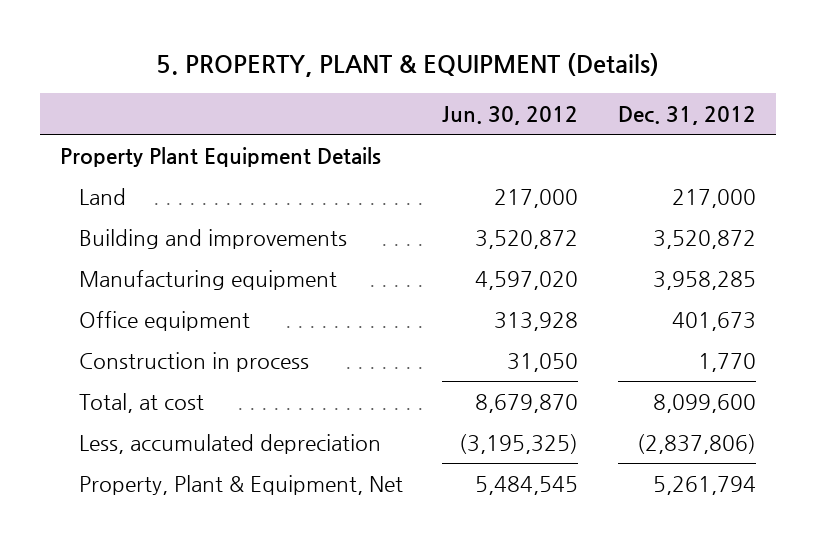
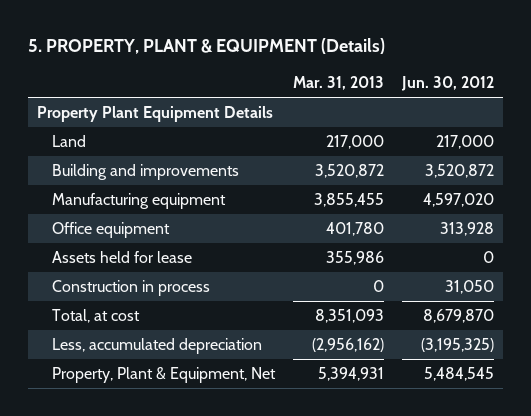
- | Jun. 30, 2012 | Dec. 31, 2012
+ | Mar. 31, 2013 | Jun. 30, 2012
+ Assets held for lease | 355,986 | 0

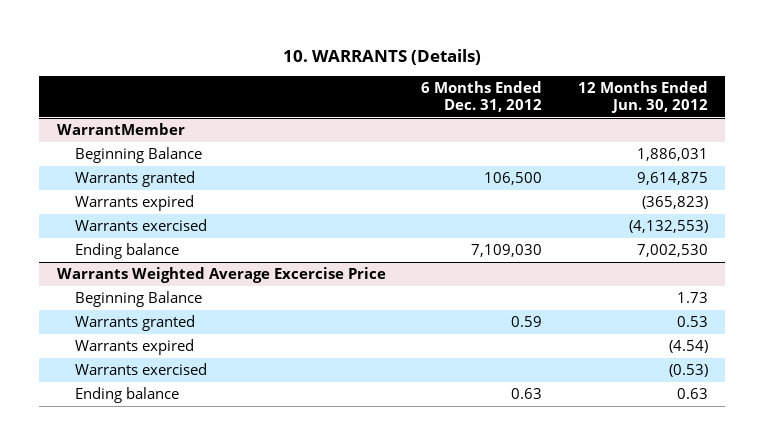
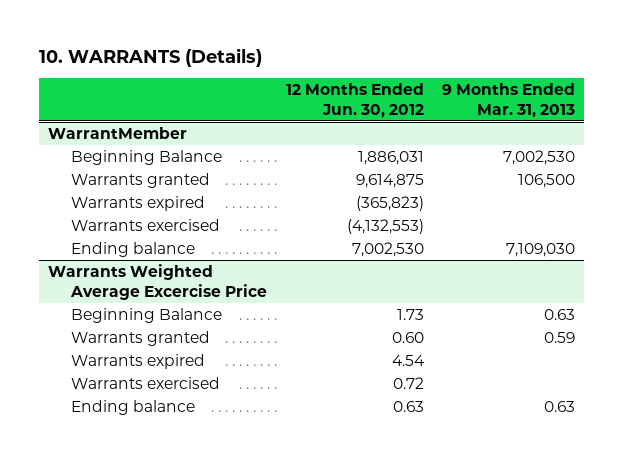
- | 6 Months Ended Dec. 31, 2012 | 12 Months Ended Jun. 30, 2012
+ | 12 Months Ended Jun. 30, 2012 | 9 Months Ended Mar. 31, 2013
@ Warrants Weighted Average Excercise Price
- Warrants granted | 0.59 | 0.53
- Warrants expired | | (4.54)
- Warrants exercised | | (0.53)
+ Warrants granted | 0.60 | 0.59
+ Warrants expired | 4.54 |
+ Warrants exercised | 0.72 |

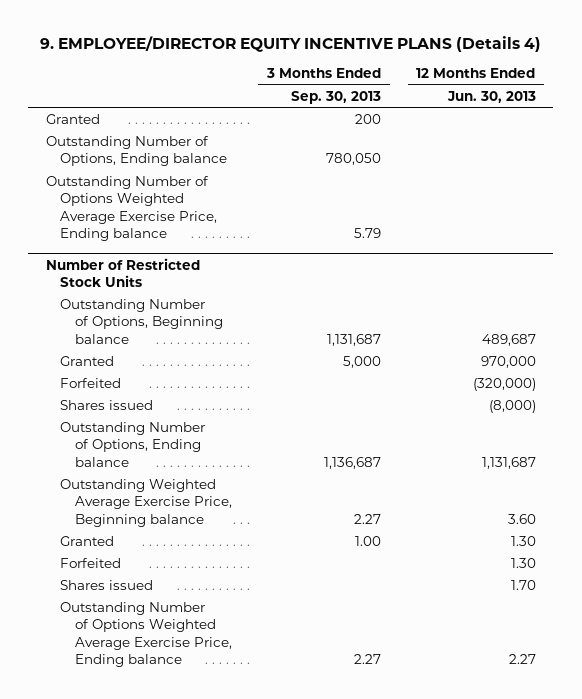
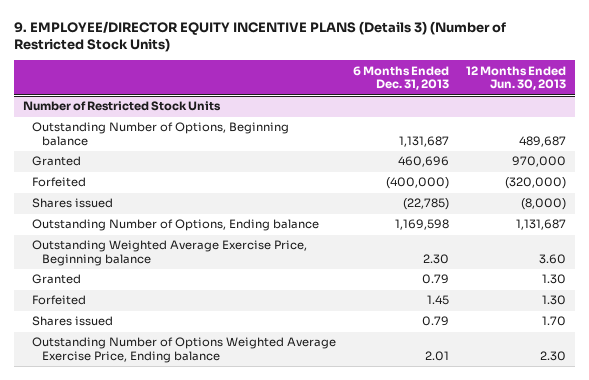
- 9. EMPLOYEE/DIRECTOR EQUITY INCENTIVE PLANS (Details 4)
+ 9. EMPLOYEE/DIRECTOR EQUITY INCENTIVE PLANS (Details 3) (Number of Restricted Stock Units)
- | 3 Months Ended Sep. 30, 2013 | 12 Months Ended Jun. 30, 2013
+ | 6 Months Ended Dec. 31, 2013 | 12 Months Ended Jun. 30, 2013
- Granted | 200 |
- Outstanding Number of Options, Ending balance | 780,050 |
- Outstanding Number of Options Weighted Average Exercise Price, Ending balance | 5.79 |
@ Number of Restricted Stock Units
- Outstanding Number of Options Weighted Average Exercise Price, Ending balance | 2.27 | 2.27
+ Outstanding Number of Options Weighted Average Exercise Price, Ending balance | 2.01 | 2.30

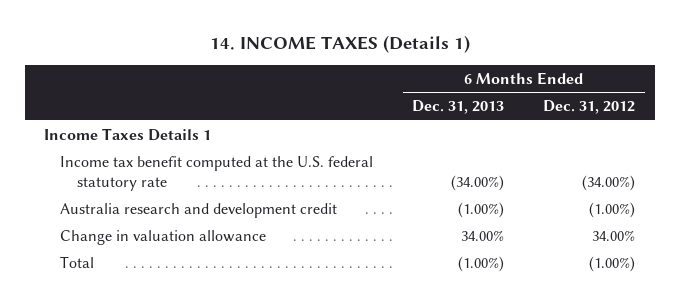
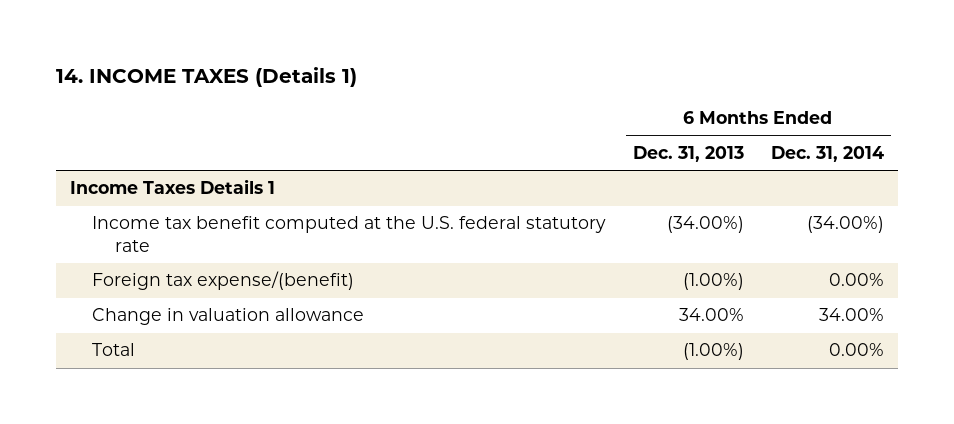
- | 6 Months Ended Dec. 31, 2013 | 6 Months Ended Dec. 31, 2012
+ | 6 Months Ended Dec. 31, 2013 | 6 Months Ended Dec. 31, 2014
- Australia research and development credit | (1.00%) | (1.00%)
+ Foreign tax expense/(benefit) | (1.00%) | 0.00%

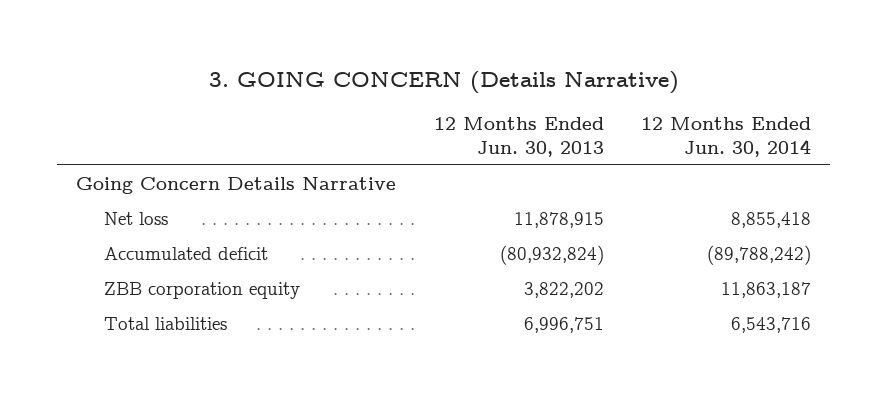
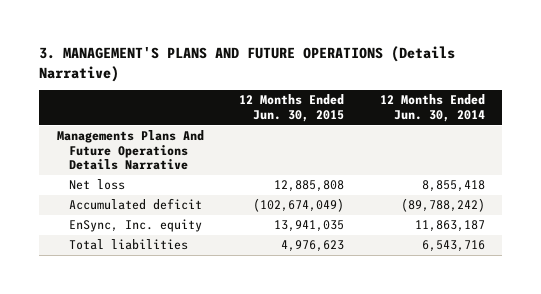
- 3. GOING CONCERN (Details Narrative)
+ 3. MANAGEMENT'S PLANS AND FUTURE OPERATIONS (Details Narrative)
- | 12 Months Ended Jun. 30, 2013 | 12 Months Ended Jun. 30, 2014
+ | 12 Months Ended Jun. 30, 2015 | 12 Months Ended Jun. 30, 2014
- Going Concern Details Narrative
+ Managements Plans And Future Operations Details Narrative
- ZBB corporation equity | 3,822,202 | 11,863,187
+ EnSync, Inc. equity | 13,941,035 | 11,863,187

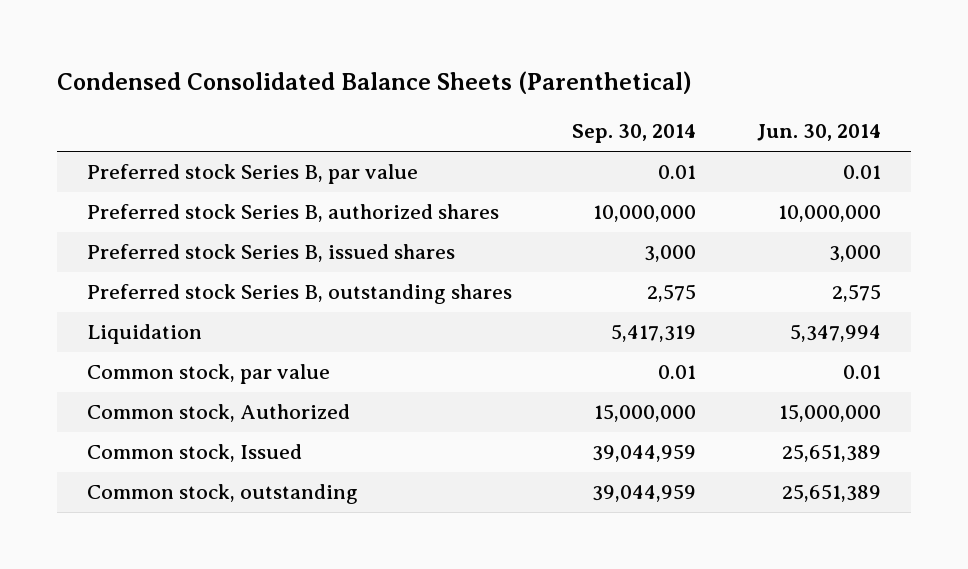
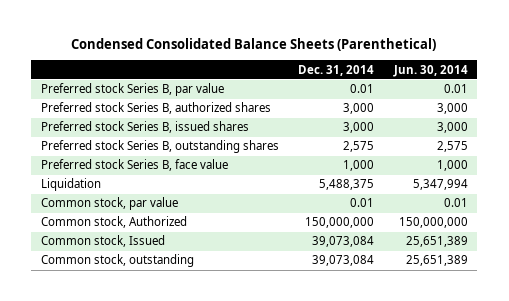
- | Sep. 30, 2014 | Jun. 30, 2014
+ | Dec. 31, 2014 | Jun. 30, 2014
- Preferred stock Series B, authorized shares | 10,000,000 | 10,000,000
+ Preferred stock Series B, authorized shares | 3,000 | 3,000
+ Preferred stock Series B, face value | 1,000 | 1,000
- Common stock, Authorized | 15,000,000 | 15,000,000
+ Common stock, Authorized | 150,000,000 | 150,000,000

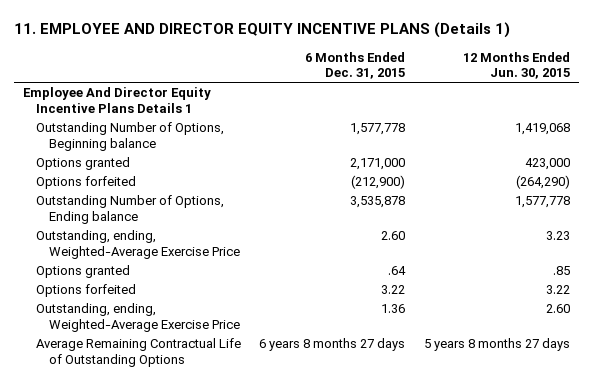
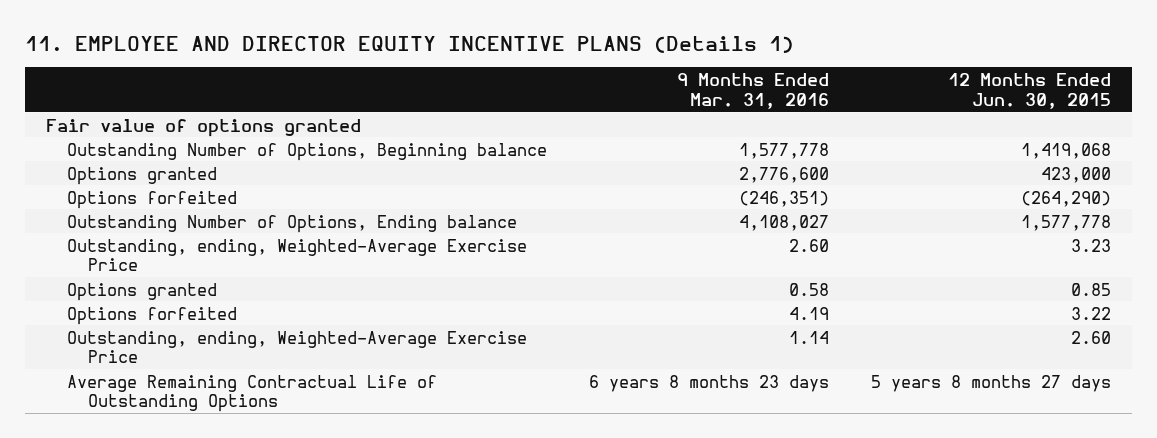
- | 6 Months Ended Dec. 31, 2015 | 12 Months Ended Jun. 30, 2015
+ | 9 Months Ended Mar. 31, 2016 | 12 Months Ended Jun. 30, 2015
- Employee And Director Equity Incentive Plans Details 1
+ Fair value of options granted
- Options granted | .64 | .85
+ Options granted | 0.58 | 0.85

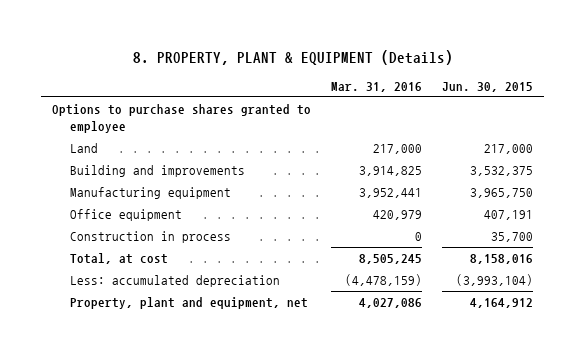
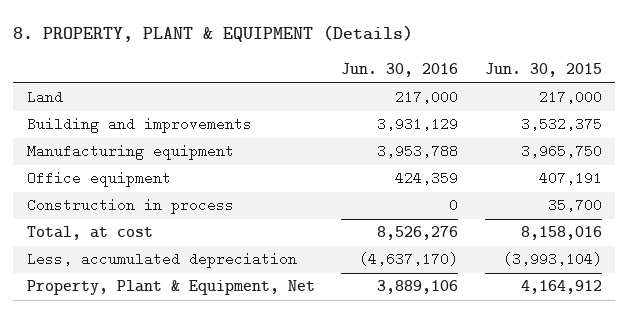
- | Mar. 31, 2016 | Jun. 30, 2015
+ | Jun. 30, 2016 | Jun. 30, 2015
- Options to purchase shares granted to employee
- Less: accumulated depreciation | (4,478,159) | (3,993,104)
- Property, plant and equipment, net | 4,027,086 | 4,164,912
+ Less, accumulated depreciation | (4,637,170) | (3,993,104)
+ Property, Plant & Equipment, Net | 3,889,106 | 4,164,912

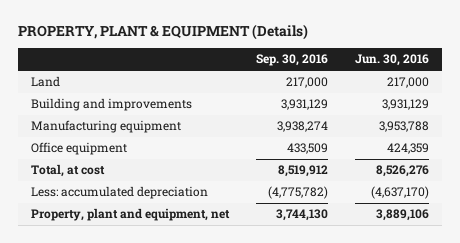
- 8. PROPERTY, PLANT & EQUIPMENT (Details)
+ PROPERTY, PLANT & EQUIPMENT (Details)
- | Jun. 30, 2016 | Jun. 30, 2015
+ | Sep. 30, 2016 | Jun. 30, 2016
- Construction in process | 0 | 35,700
- Less, accumulated depreciation | (4,637,170) | (3,993,104)
- Property, Plant & Equipment, Net | 3,889,106 | 4,164,912
+ Less: accumulated depreciation | (4,775,782) | (4,637,170)
+ Property, plant and equipment, net | 3,744,130 | 3,889,106

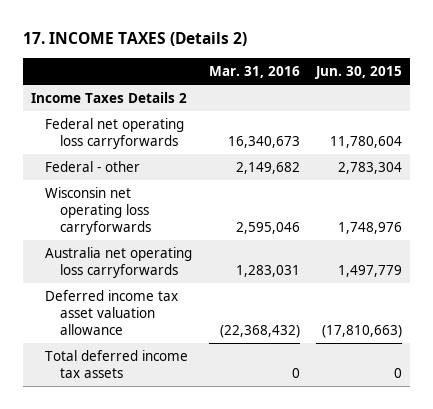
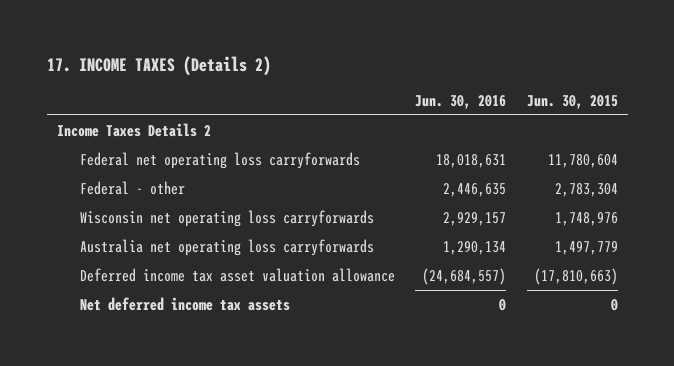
- | Mar. 31, 2016 | Jun. 30, 2015
+ | Jun. 30, 2016 | Jun. 30, 2015
- Total deferred income tax assets | 0 | 0
+ Net deferred income tax assets | 0 | 0

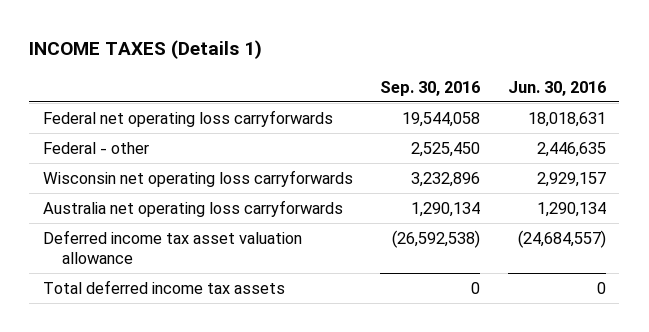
- 17. INCOME TAXES (Details 2)
+ INCOME TAXES (Details 1)
- | Jun. 30, 2016 | Jun. 30, 2015
+ | Sep. 30, 2016 | Jun. 30, 2016
- Income Taxes Details 2
- Net deferred income tax assets | 0 | 0
+ Total deferred income tax assets | 0 | 0

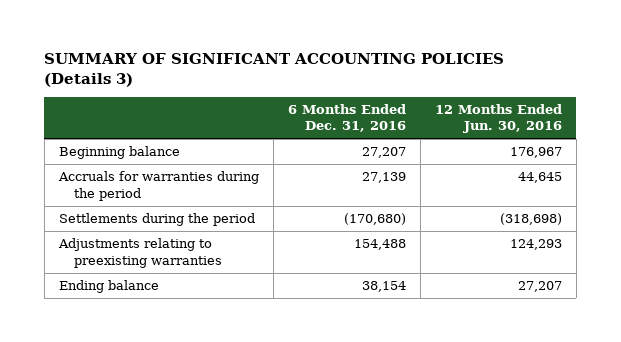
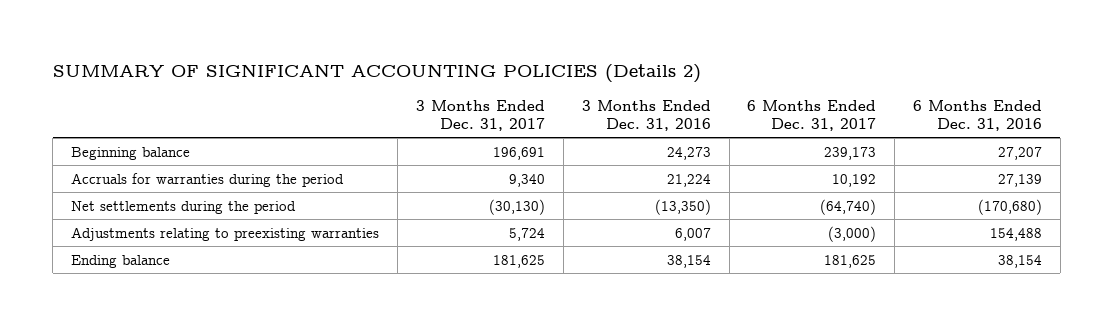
- SUMMARY OF SIGNIFICANT ACCOUNTING POLICIES (Details 3)
+ SUMMARY OF SIGNIFICANT ACCOUNTING POLICIES (Details 2)
- | 6 Months Ended Dec. 31, 2016 | 12 Months Ended Jun. 30, 2016
+ | 3 Months Ended Dec. 31, 2017 | 3 Months Ended Dec. 31, 2016 | 6 Months Ended Dec. 31, 2017 | 6 Months Ended Dec. 31, 2016
- Settlements during the period | (170,680) | (318,698)
+ Net settlements during the period | (30,130) | (13,350) | (64,740) | (170,680)

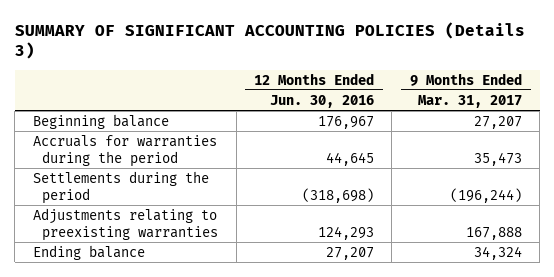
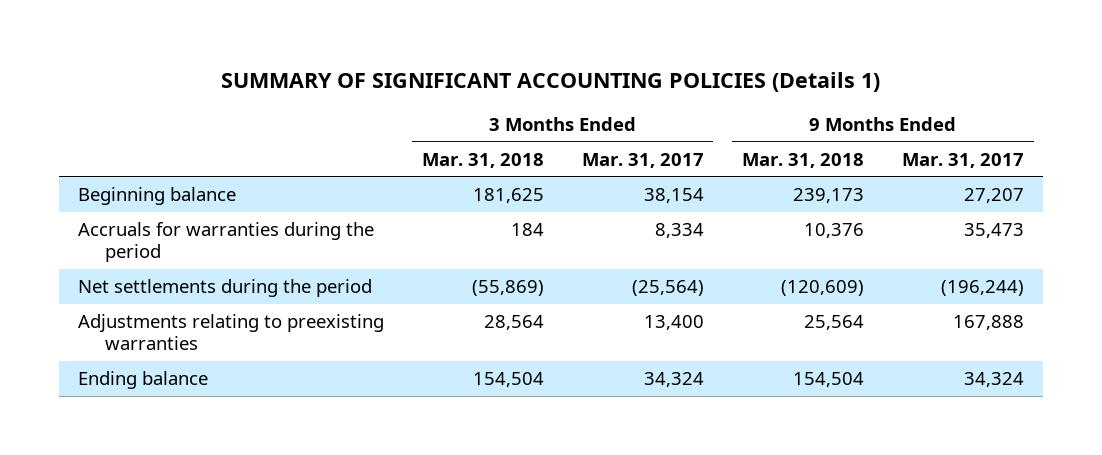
- SUMMARY OF SIGNIFICANT ACCOUNTING POLICIES (Details 3)
+ SUMMARY OF SIGNIFICANT ACCOUNTING POLICIES (Details 1)
- | 12 Months Ended Jun. 30, 2016 | 9 Months Ended Mar. 31, 2017
+ | 3 Months Ended Mar. 31, 2018 | 3 Months Ended Mar. 31, 2017 | 9 Months Ended Mar. 31, 2018 | 9 Months Ended Mar. 31, 2017
- Settlements during the period | (318,698) | (196,244)
+ Net settlements during the period | (55,869) | (25,564) | (120,609) | (196,244)

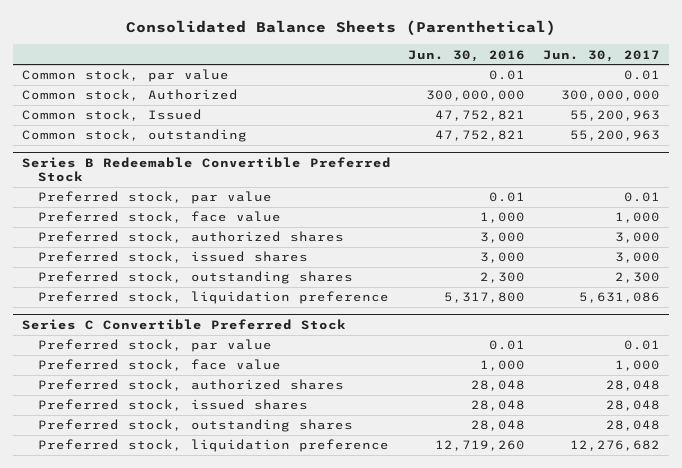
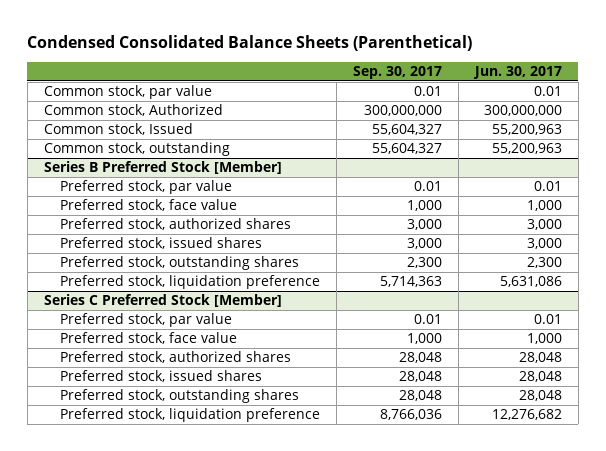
- Consolidated Balance Sheets (Parenthetical)
+ Condensed Consolidated Balance Sheets (Parenthetical)
- | Jun. 30, 2016 | Jun. 30, 2017
+ | Sep. 30, 2017 | Jun. 30, 2017
- Series B Redeemable Convertible Preferred Stock
+ Series B Preferred Stock [Member]
- Series C Convertible Preferred Stock
+ Series C Preferred Stock [Member]

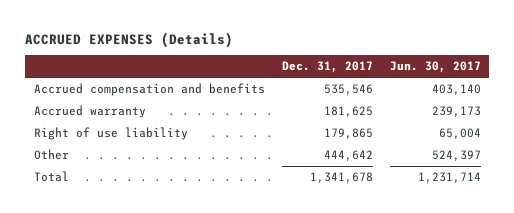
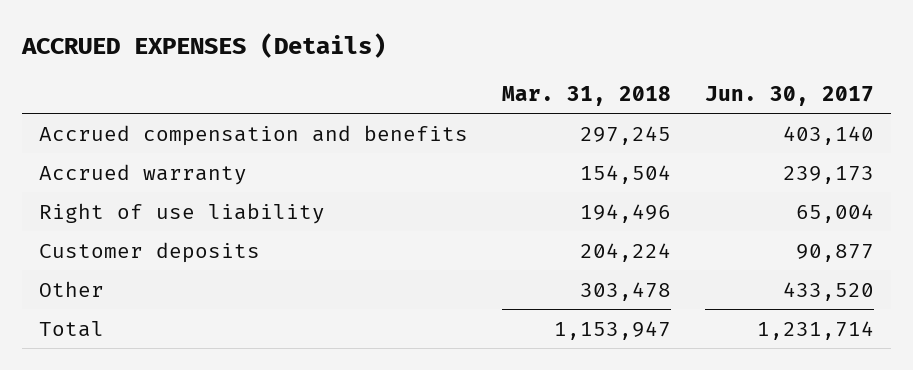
- | Dec. 31, 2017 | Jun. 30, 2017
+ | Mar. 31, 2018 | Jun. 30, 2017
- Other | 444,642 | 524,397
+ Customer deposits | 204,224 | 90,877
+ Other | 303,478 | 433,520

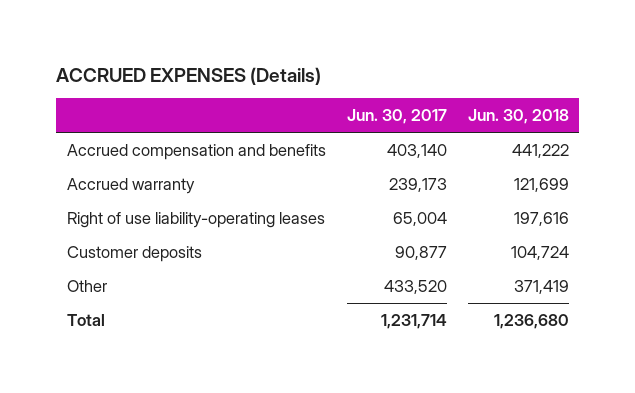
- | Mar. 31, 2018 | Jun. 30, 2017
+ | Jun. 30, 2017 | Jun. 30, 2018
- Right of use liability | 194,496 | 65,004
+ Right of use liability-operating leases | 65,004 | 197,616

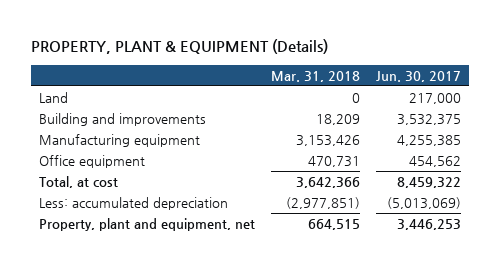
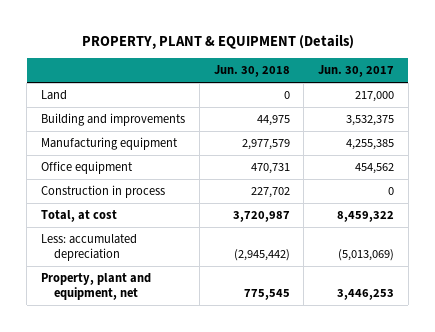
- | Mar. 31, 2018 | Jun. 30, 2017
+ | Jun. 30, 2018 | Jun. 30, 2017
+ Construction in process | 227,702 | 0

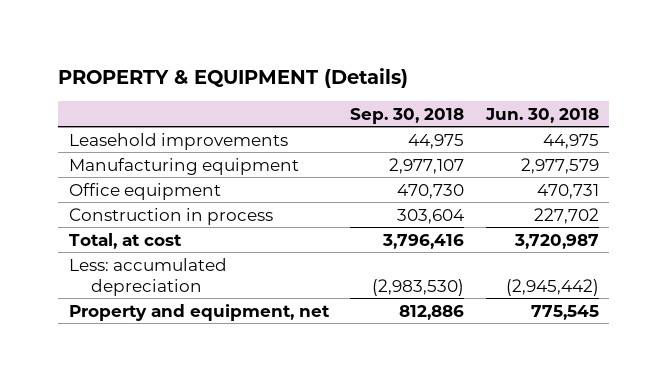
- PROPERTY, PLANT & EQUIPMENT (Details)
+ PROPERTY & EQUIPMENT (Details)
- | Jun. 30, 2018 | Jun. 30, 2017
+ | Sep. 30, 2018 | Jun. 30, 2018
- Land | 0 | 217,000
- Building and improvements | 44,975 | 3,532,375
+ Leasehold improvements | 44,975 | 44,975
- Property, plant and equipment, net | 775,545 | 3,446,253
+ Property and equipment, net | 812,886 | 775,545

